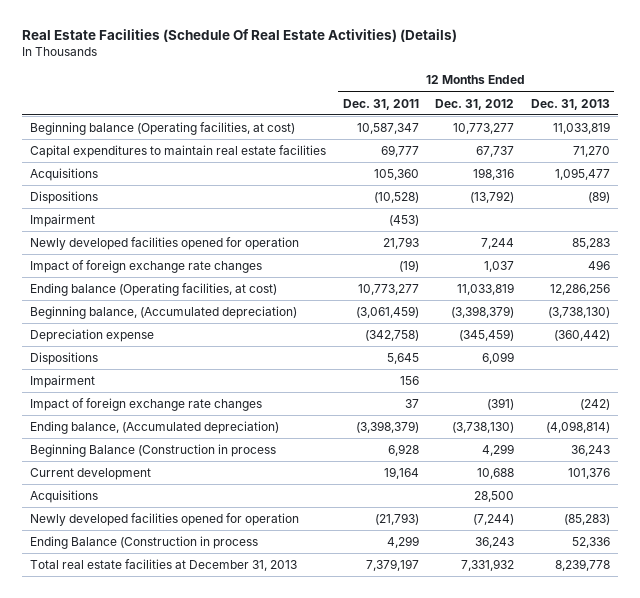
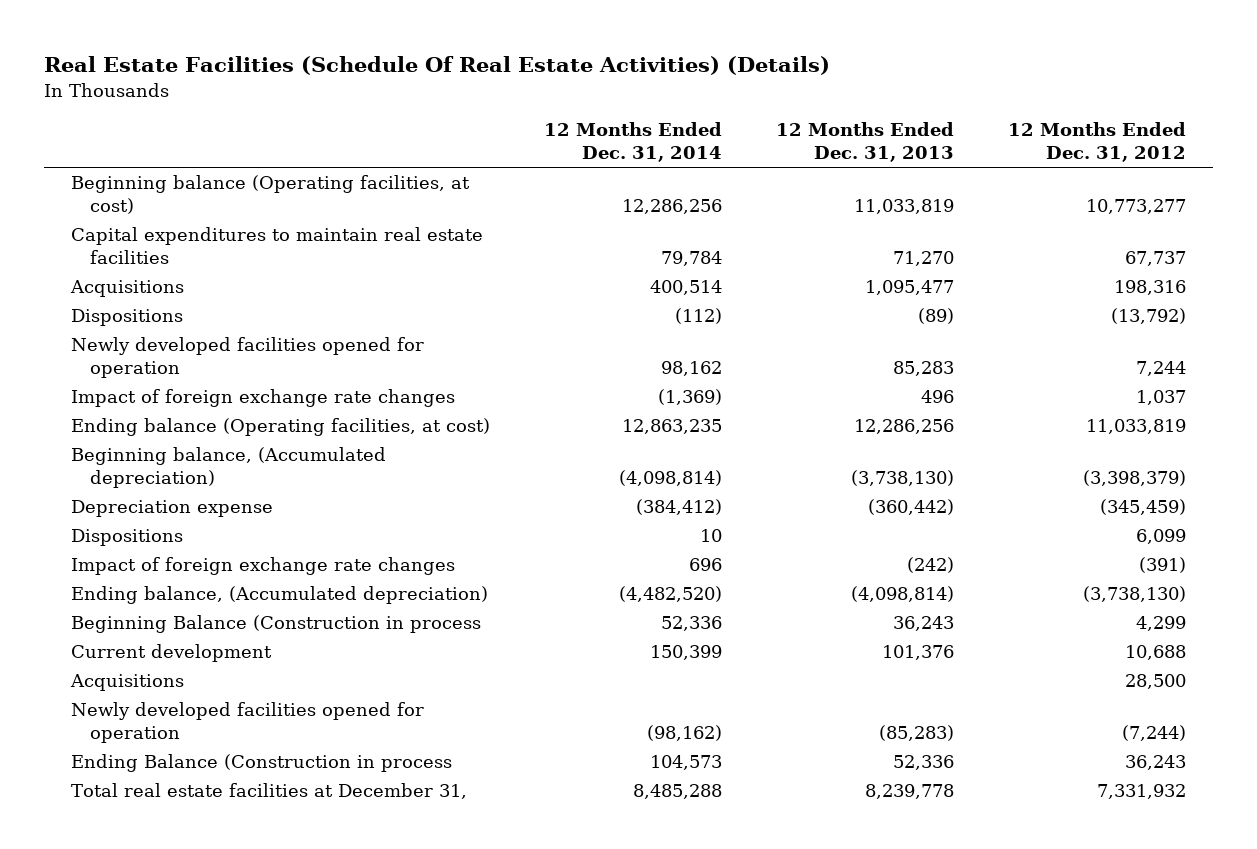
- | 12 Months Ended Dec. 31, 2011 | 12 Months Ended Dec. 31, 2012 | 12 Months Ended Dec. 31, 2013
+ | 12 Months Ended Dec. 31, 2014 | 12 Months Ended Dec. 31, 2013 | 12 Months Ended Dec. 31, 2012
- Impairment | (453) | |
- Impairment | 156 | |
- Total real estate facilities at December 31, 2013 | 7,379,197 | 7,331,932 | 8,239,778
+ Total real estate facilities at December 31, | 8,485,288 | 8,239,778 | 7,331,932

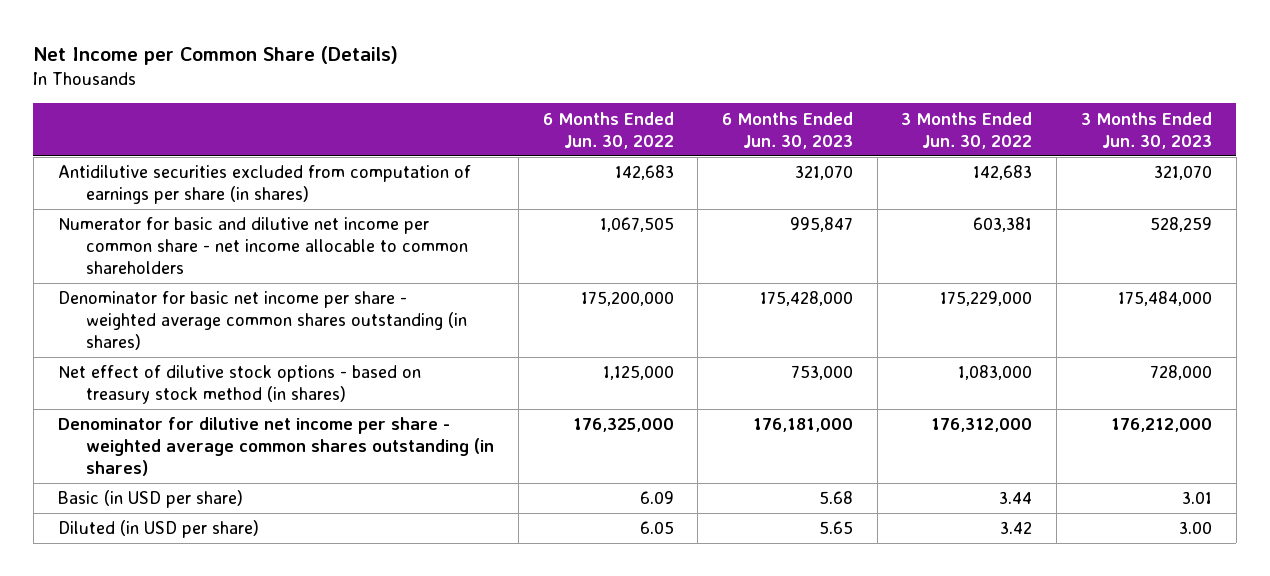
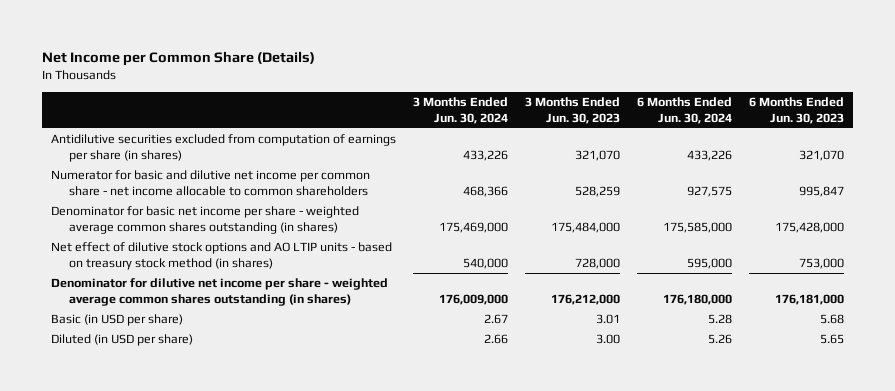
- | 6 Months Ended Jun. 30, 2022 | 6 Months Ended Jun. 30, 2023 | 3 Months Ended Jun. 30, 2022 | 3 Months Ended Jun. 30, 2023
+ | 3 Months Ended Jun. 30, 2024 | 3 Months Ended Jun. 30, 2023 | 6 Months Ended Jun. 30, 2024 | 6 Months Ended Jun. 30, 2023
- Net effect of dilutive stock options - based on treasury stock method (in shares) | 1,125,000 | 753,000 | 1,083,000 | 728,000
+ Net effect of dilutive stock options and AO LTIP units - based on treasury stock method (in shares) | 540,000 | 728,000 | 595,000 | 753,000

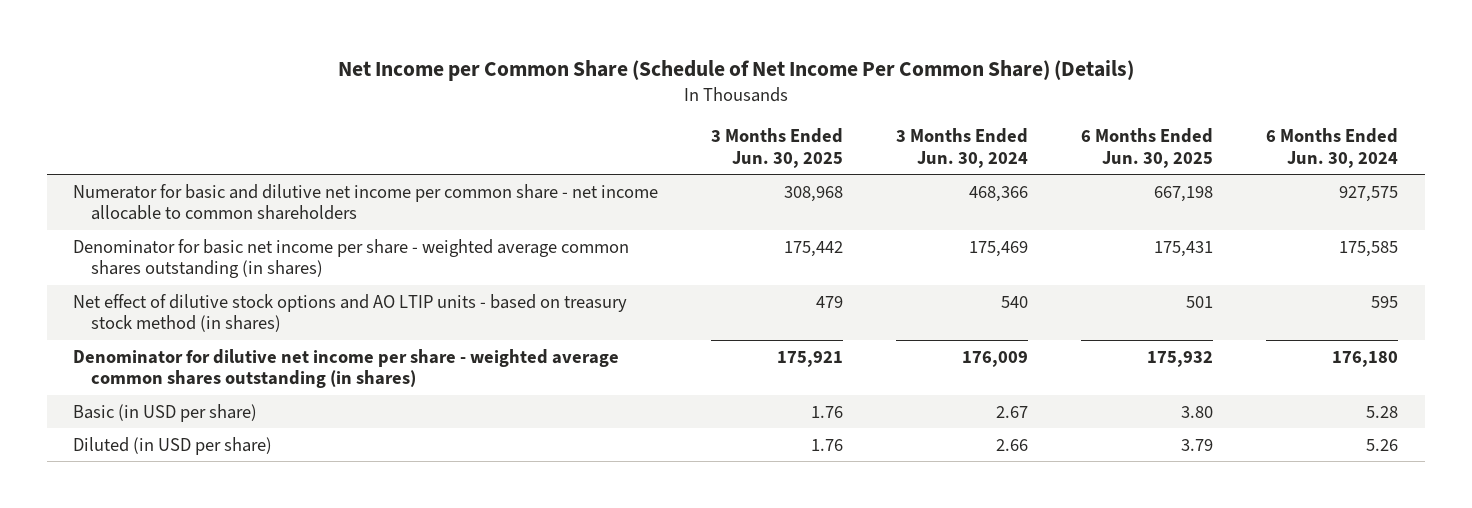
- Net Income per Common Share (Details)
+ Net Income per Common Share (Schedule of Net Income Per Common Share) (Details)
- | 3 Months Ended Jun. 30, 2024 | 3 Months Ended Jun. 30, 2023 | 6 Months Ended Jun. 30, 2024 | 6 Months Ended Jun. 30, 2023
+ | 3 Months Ended Jun. 30, 2025 | 3 Months Ended Jun. 30, 2024 | 6 Months Ended Jun. 30, 2025 | 6 Months Ended Jun. 30, 2024
- Antidilutive securities excluded from computation of earnings per share (in shares) | 433,226 | 321,070 | 433,226 | 321,070
- Denominator for basic net income per share - weighted average common shares outstanding (in shares) | 175,469,000 | 175,484,000 | 175,585,000 | 175,428,000
- Net effect of dilutive stock options and AO LTIP units - based on treasury stock method (in shares) | 540,000 | 728,000 | 595,000 | 753,000
- Denominator for dilutive net income per share - weighted average common shares outstanding (in shares) | 176,009,000 | 176,212,000 | 176,180,000 | 176,181,000
+ Denominator for basic net income per share - weighted average common shares outstanding (in shares) | 175,442 | 175,469 | 175,431 | 175,585
+ Net effect of dilutive stock options and AO LTIP units - based on treasury stock method (in shares) | 479 | 540 | 501 | 595
+ Denominator for dilutive net income per share - weighted average common shares outstanding (in shares) | 175,921 | 176,009 | 175,932 | 176,180

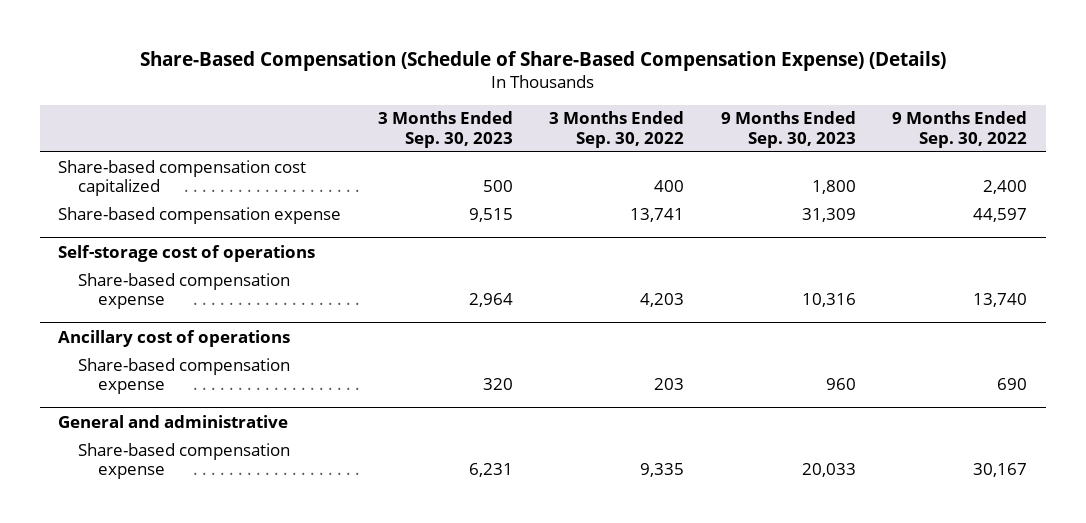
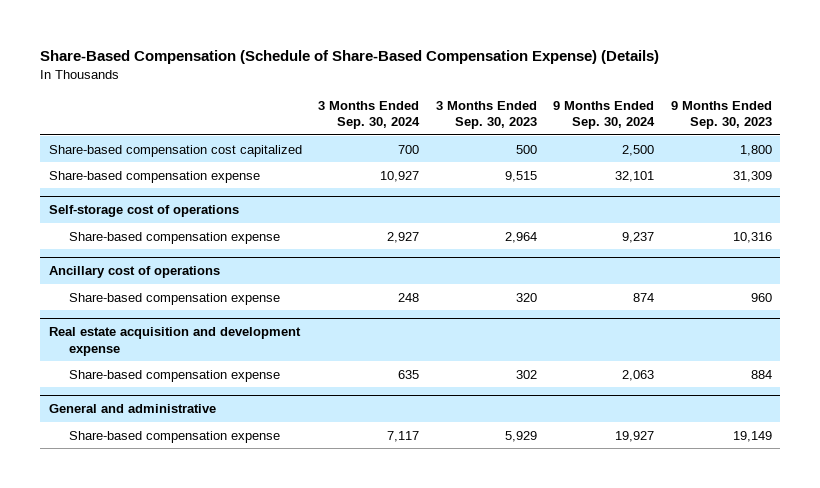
- | 3 Months Ended Sep. 30, 2023 | 3 Months Ended Sep. 30, 2022 | 9 Months Ended Sep. 30, 2023 | 9 Months Ended Sep. 30, 2022
+ | 3 Months Ended Sep. 30, 2024 | 3 Months Ended Sep. 30, 2023 | 9 Months Ended Sep. 30, 2024 | 9 Months Ended Sep. 30, 2023
+ Real estate acquisition and development expense
+ Share-based compensation expense | 635 | 302 | 2,063 | 884
@ General and administrative
- Share-based compensation expense | 6,231 | 9,335 | 20,033 | 30,167
+ Share-based compensation expense | 7,117 | 5,929 | 19,927 | 19,149

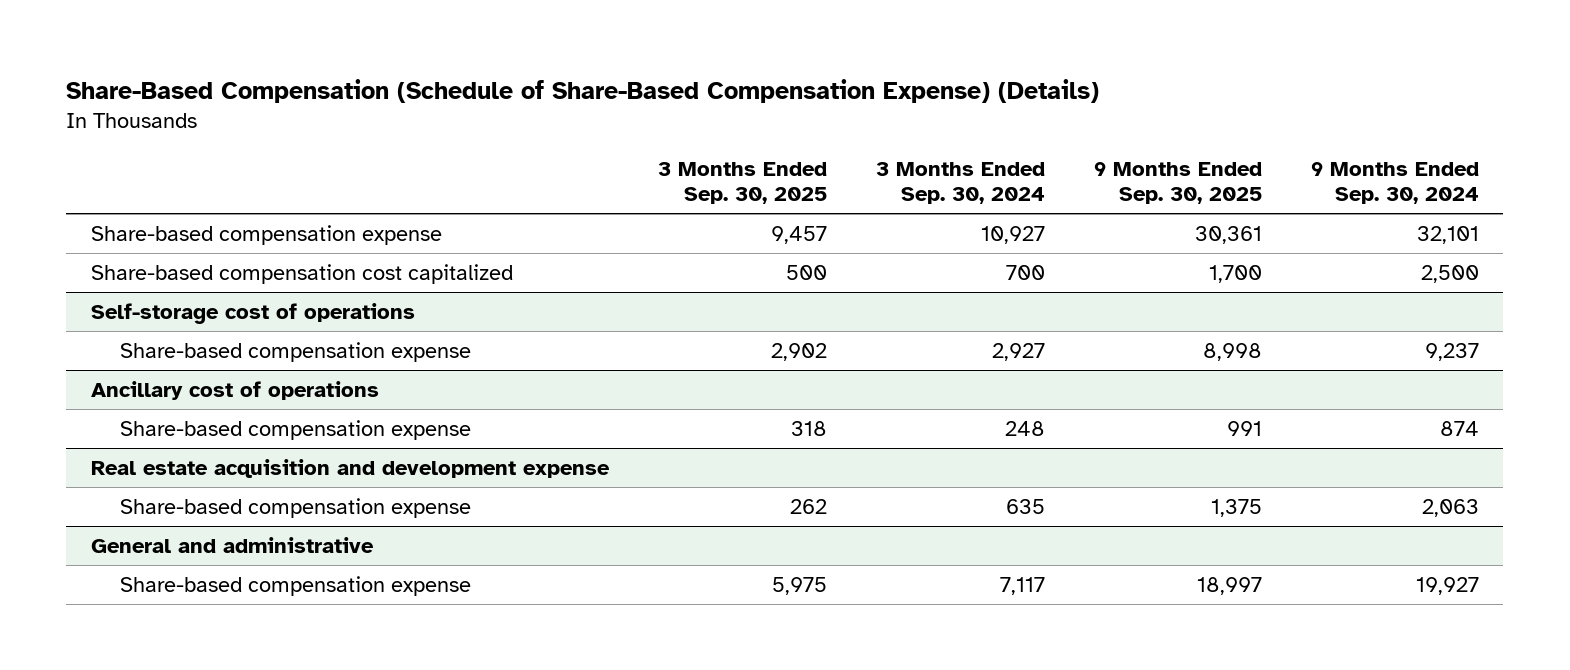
- | 3 Months Ended Sep. 30, 2024 | 3 Months Ended Sep. 30, 2023 | 9 Months Ended Sep. 30, 2024 | 9 Months Ended Sep. 30, 2023
+ | 3 Months Ended Sep. 30, 2025 | 3 Months Ended Sep. 30, 2024 | 9 Months Ended Sep. 30, 2025 | 9 Months Ended Sep. 30, 2024
moved down: Share-based compensation cost capitalized | 500 | 700 | 1,700 | 2,500

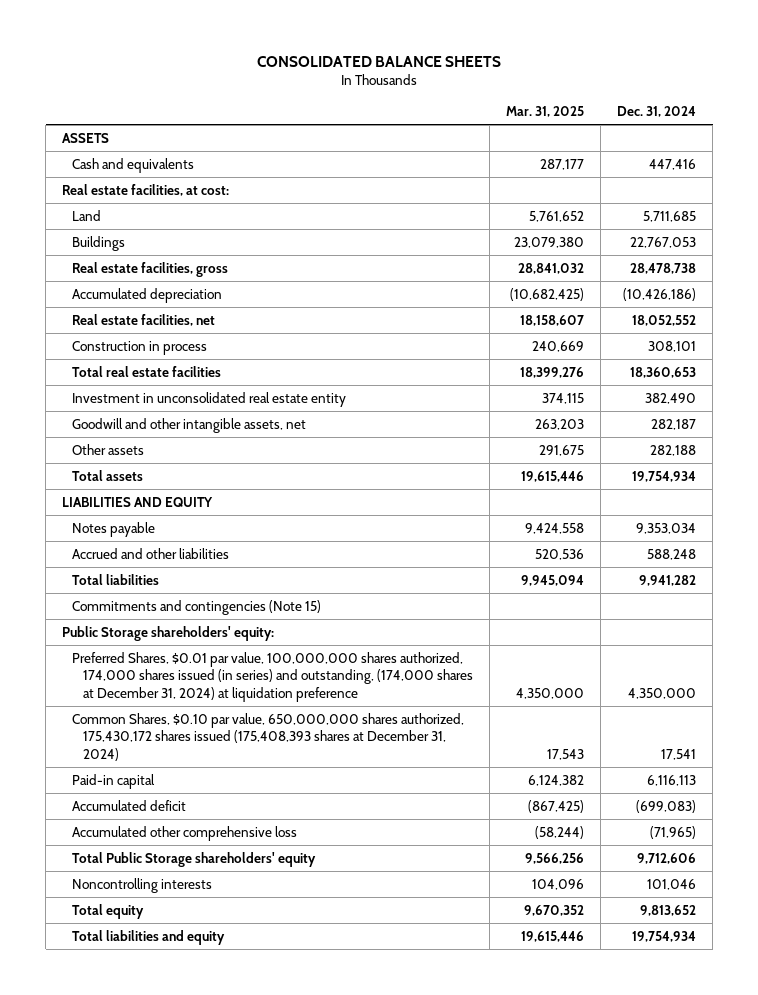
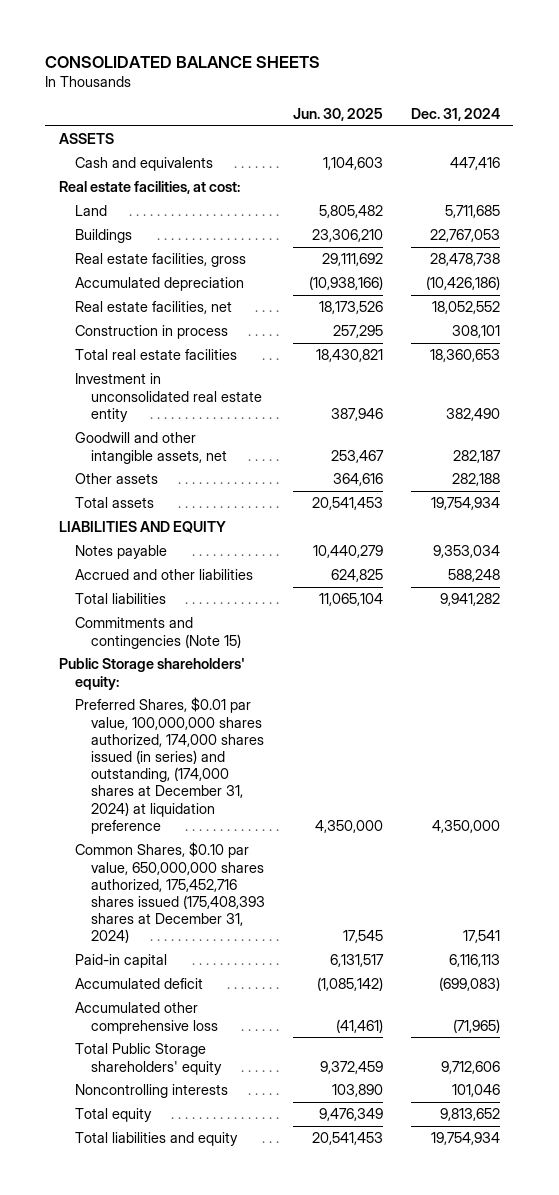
- | Mar. 31, 2025 | Dec. 31, 2024
+ | Jun. 30, 2025 | Dec. 31, 2024
- Common Shares, $0.10 par value, 650,000,000 shares authorized, 175,430,172 shares issued (175,408,393 shares at December 31, 2024) | 17,543 | 17,541
+ Common Shares, $0.10 par value, 650,000,000 shares authorized, 175,452,716 shares issued (175,408,393 shares at December 31, 2024) | 17,545 | 17,541

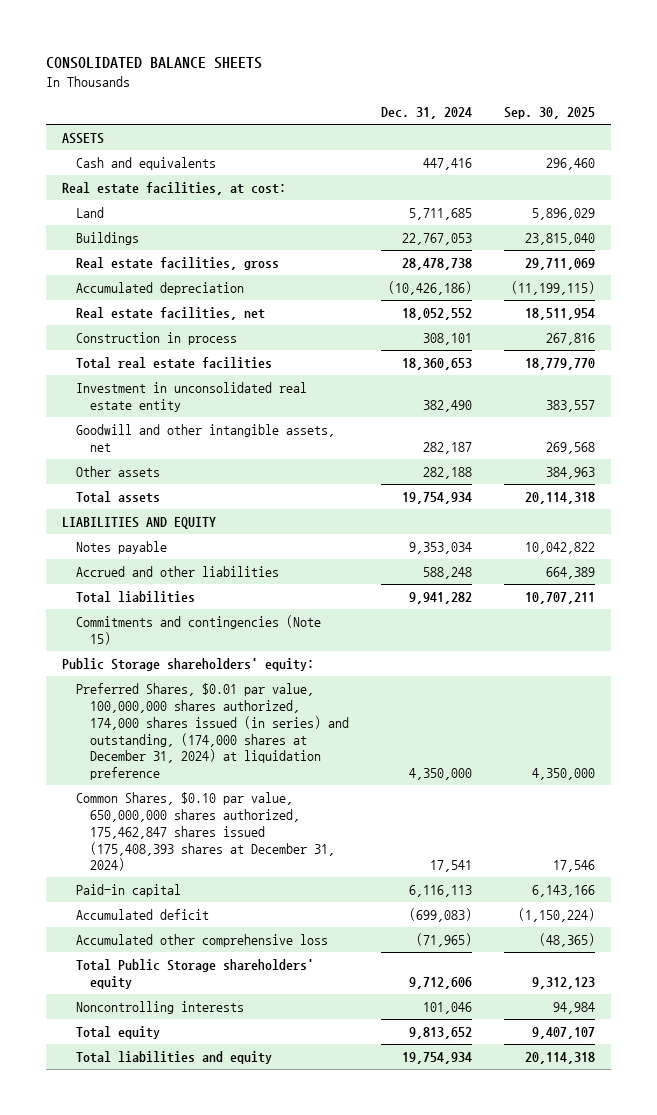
- | Jun. 30, 2025 | Dec. 31, 2024
+ | Dec. 31, 2024 | Sep. 30, 2025
- Common Shares, $0.10 par value, 650,000,000 shares authorized, 175,452,716 shares issued (175,408,393 shares at December 31, 2024) | 17,545 | 17,541
+ Common Shares, $0.10 par value, 650,000,000 shares authorized, 175,462,847 shares issued (175,408,393 shares at December 31, 2024) | 17,541 | 17,546

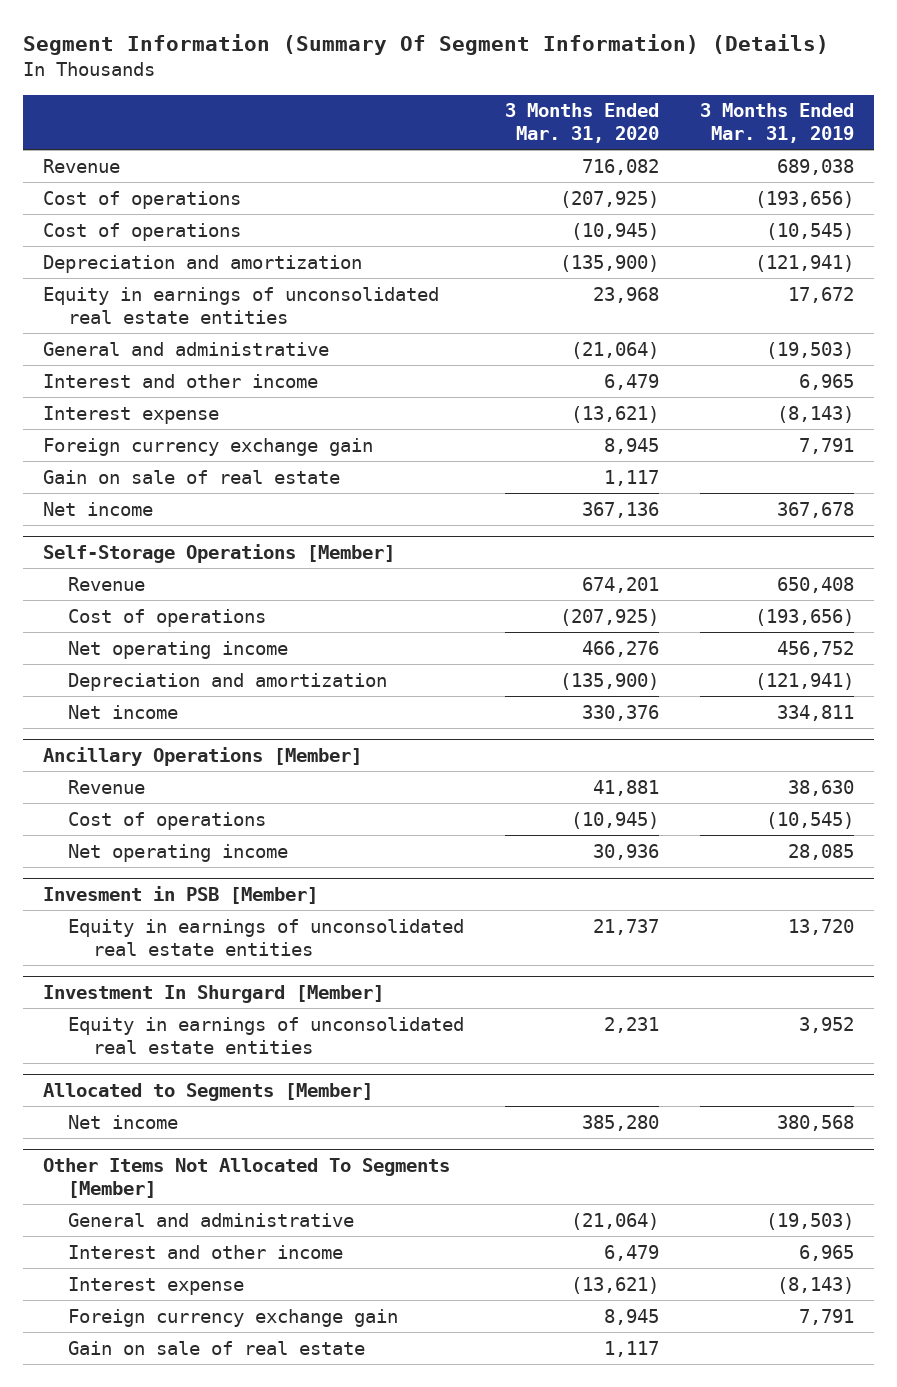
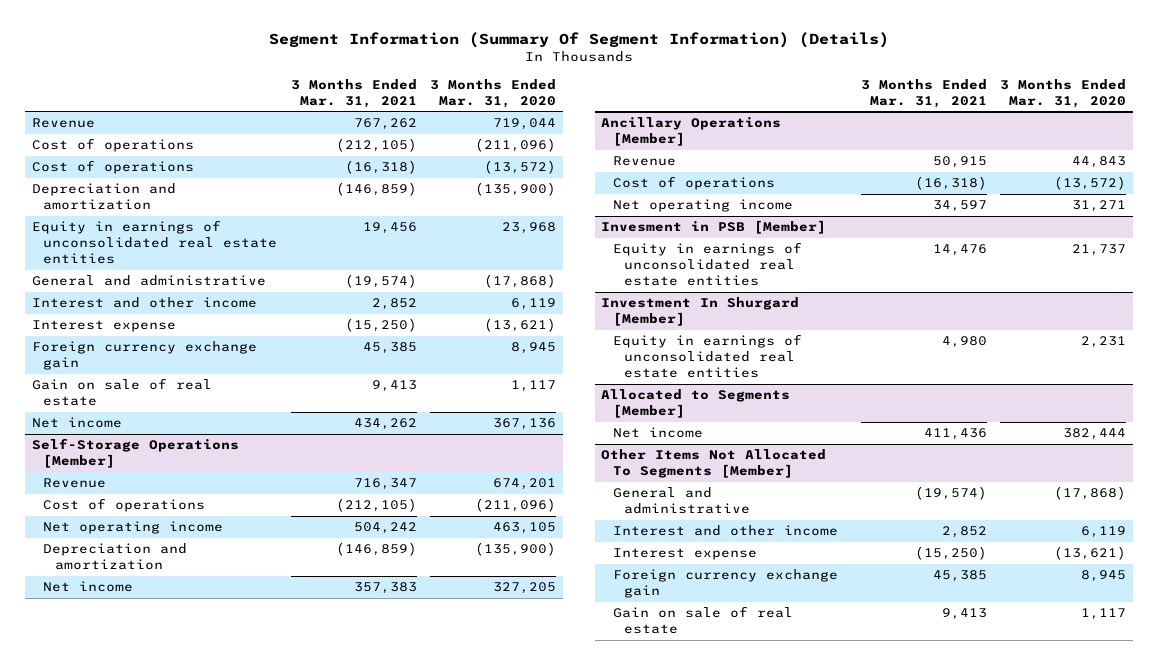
- | 3 Months Ended Mar. 31, 2020 | 3 Months Ended Mar. 31, 2019
+ | 3 Months Ended Mar. 31, 2021 | 3 Months Ended Mar. 31, 2020
- Revenue | 716,082 | 689,038
- Cost of operations | (207,925) | (193,656)
- Cost of operations | (10,945) | (10,545)
+ Revenue | 767,262 | 719,044
+ Cost of operations | (212,105) | (211,096)
+ Cost of operations | (16,318) | (13,572)
- General and administrative | (21,064) | (19,503)
- Interest and other income | 6,479 | 6,965
+ General and administrative | (19,574) | (17,868)
+ Interest and other income | 2,852 | 6,119
@ Self-Storage Operations [Member]
- Cost of operations | (207,925) | (193,656)
- Net operating income | 466,276 | 456,752
+ Cost of operations | (212,105) | (211,096)
+ Net operating income | 504,242 | 463,105
- Net income | 330,376 | 334,811
+ Net income | 357,383 | 327,205
@ Ancillary Operations [Member]
- Revenue | 41,881 | 38,630
- Cost of operations | (10,945) | (10,545)
- Net operating income | 30,936 | 28,085
+ Revenue | 50,915 | 44,843
+ Cost of operations | (16,318) | (13,572)
+ Net operating income | 34,597 | 31,271
@ Allocated to Segments [Member]
- Net income | 385,280 | 380,568
+ Net income | 411,436 | 382,444
@ Other Items Not Allocated To Segments [Member]
- General and administrative | (21,064) | (19,503)
- Interest and other income | 6,479 | 6,965
+ General and administrative | (19,574) | (17,868)
+ Interest and other income | 2,852 | 6,119

